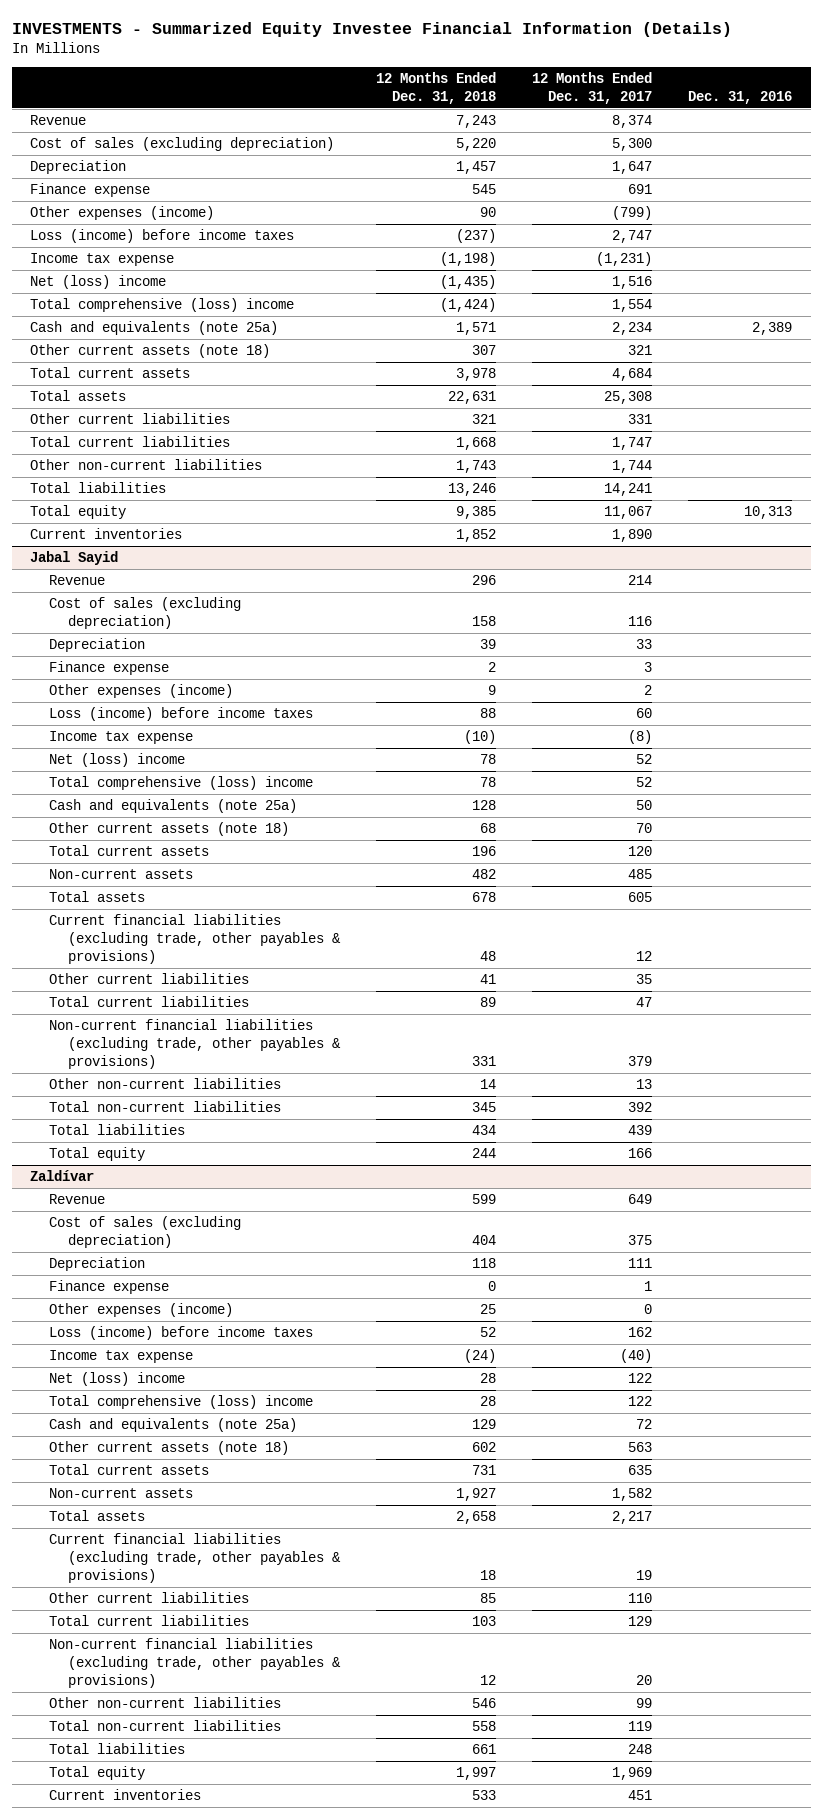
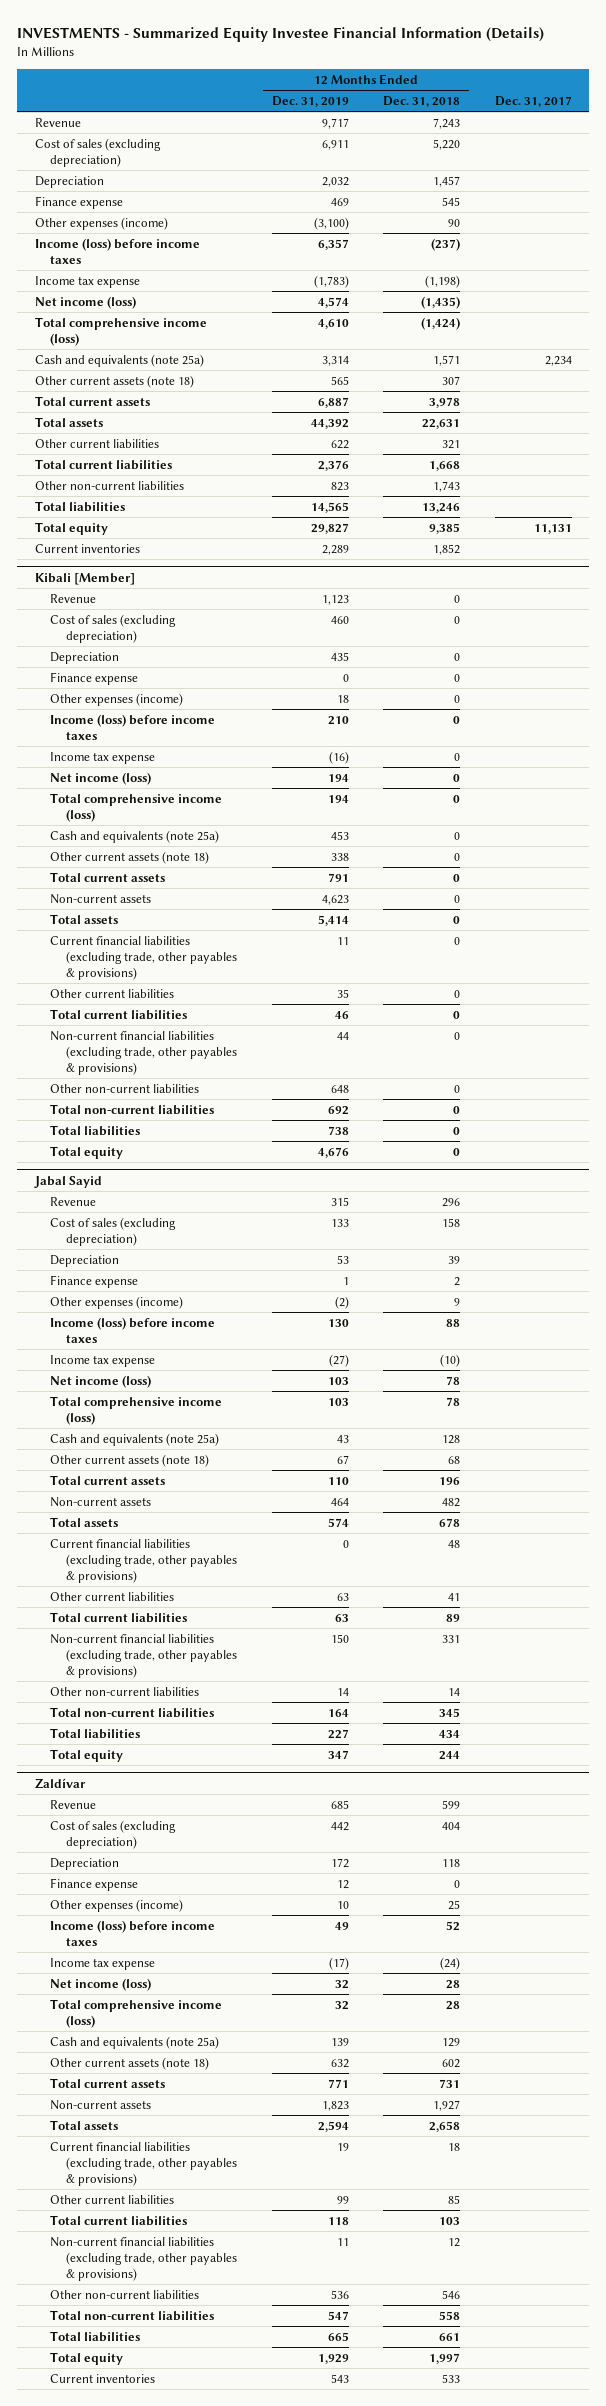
- | 12 Months Ended Dec. 31, 2018 | 12 Months Ended Dec. 31, 2017 | Dec. 31, 2016
+ | 12 Months Ended Dec. 31, 2019 | 12 Months Ended Dec. 31, 2018 | Dec. 31, 2017
- Loss (income) before income taxes | (237) | 2,747 |
+ Income (loss) before income taxes | 6,357 | (237) |
- Net (loss) income | (1,435) | 1,516 |
- Total comprehensive (loss) income | (1,424) | 1,554 |
+ Net income (loss) | 4,574 | (1,435) |
+ Total comprehensive income (loss) | 4,610 | (1,424) |
+ Kibali [Member]
+ Revenue | 1,123 | 0 |
+ Cost of sales (excluding depreciation) | 460 | 0 |
+ Depreciation | 435 | 0 |
+ Finance expense | 0 | 0 |
+ Other expenses (income) | 18 | 0 |
+ Income (loss) before income taxes | 210 | 0 |
+ Income tax expense | (16) | 0 |
+ Net income (loss) | 194 | 0 |
+ Total comprehensive income (loss) | 194 | 0 |
+ Cash and equivalents (note 25a) | 453 | 0 |
+ Other current assets (note 18) | 338 | 0 |
+ Total current assets | 791 | 0 |
+ Non-current assets | 4,623 | 0 |
+ Total assets | 5,414 | 0 |
+ Current financial liabilities (excluding trade, other payables & provisions) | 11 | 0 |
+ Other current liabilities | 35 | 0 |
+ Total current liabilities | 46 | 0 |
+ Non-current financial liabilities (excluding trade, other payables & provisions) | 44 | 0 |
+ Other non-current liabilities | 648 | 0 |
+ Total non-current liabilities | 692 | 0 |
+ Total liabilities | 738 | 0 |
+ Total equity | 4,676 | 0 |
@ Jabal Sayid
- Loss (income) before income taxes | 88 | 60 |
+ Income (loss) before income taxes | 130 | 88 |
- Net (loss) income | 78 | 52 |
- Total comprehensive (loss) income | 78 | 52 |
+ Net income (loss) | 103 | 78 |
+ Total comprehensive income (loss) | 103 | 78 |
@ Zaldívar
- Loss (income) before income taxes | 52 | 162 |
+ Income (loss) before income taxes | 49 | 52 |
- Net (loss) income | 28 | 122 |
- Total comprehensive (loss) income | 28 | 122 |
+ Net income (loss) | 32 | 28 |
+ Total comprehensive income (loss) | 32 | 28 |

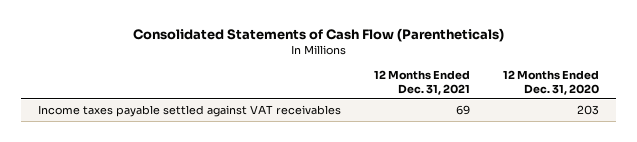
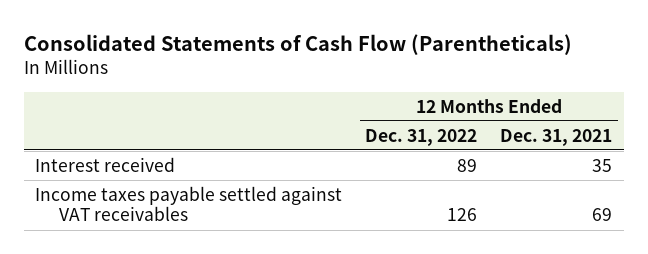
- | 12 Months Ended Dec. 31, 2021 | 12 Months Ended Dec. 31, 2020
+ | 12 Months Ended Dec. 31, 2022 | 12 Months Ended Dec. 31, 2021
+ Interest received | 89 | 35

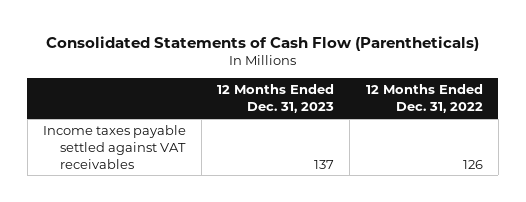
- | 12 Months Ended Dec. 31, 2022 | 12 Months Ended Dec. 31, 2021
+ | 12 Months Ended Dec. 31, 2023 | 12 Months Ended Dec. 31, 2022
- Interest received | 89 | 35

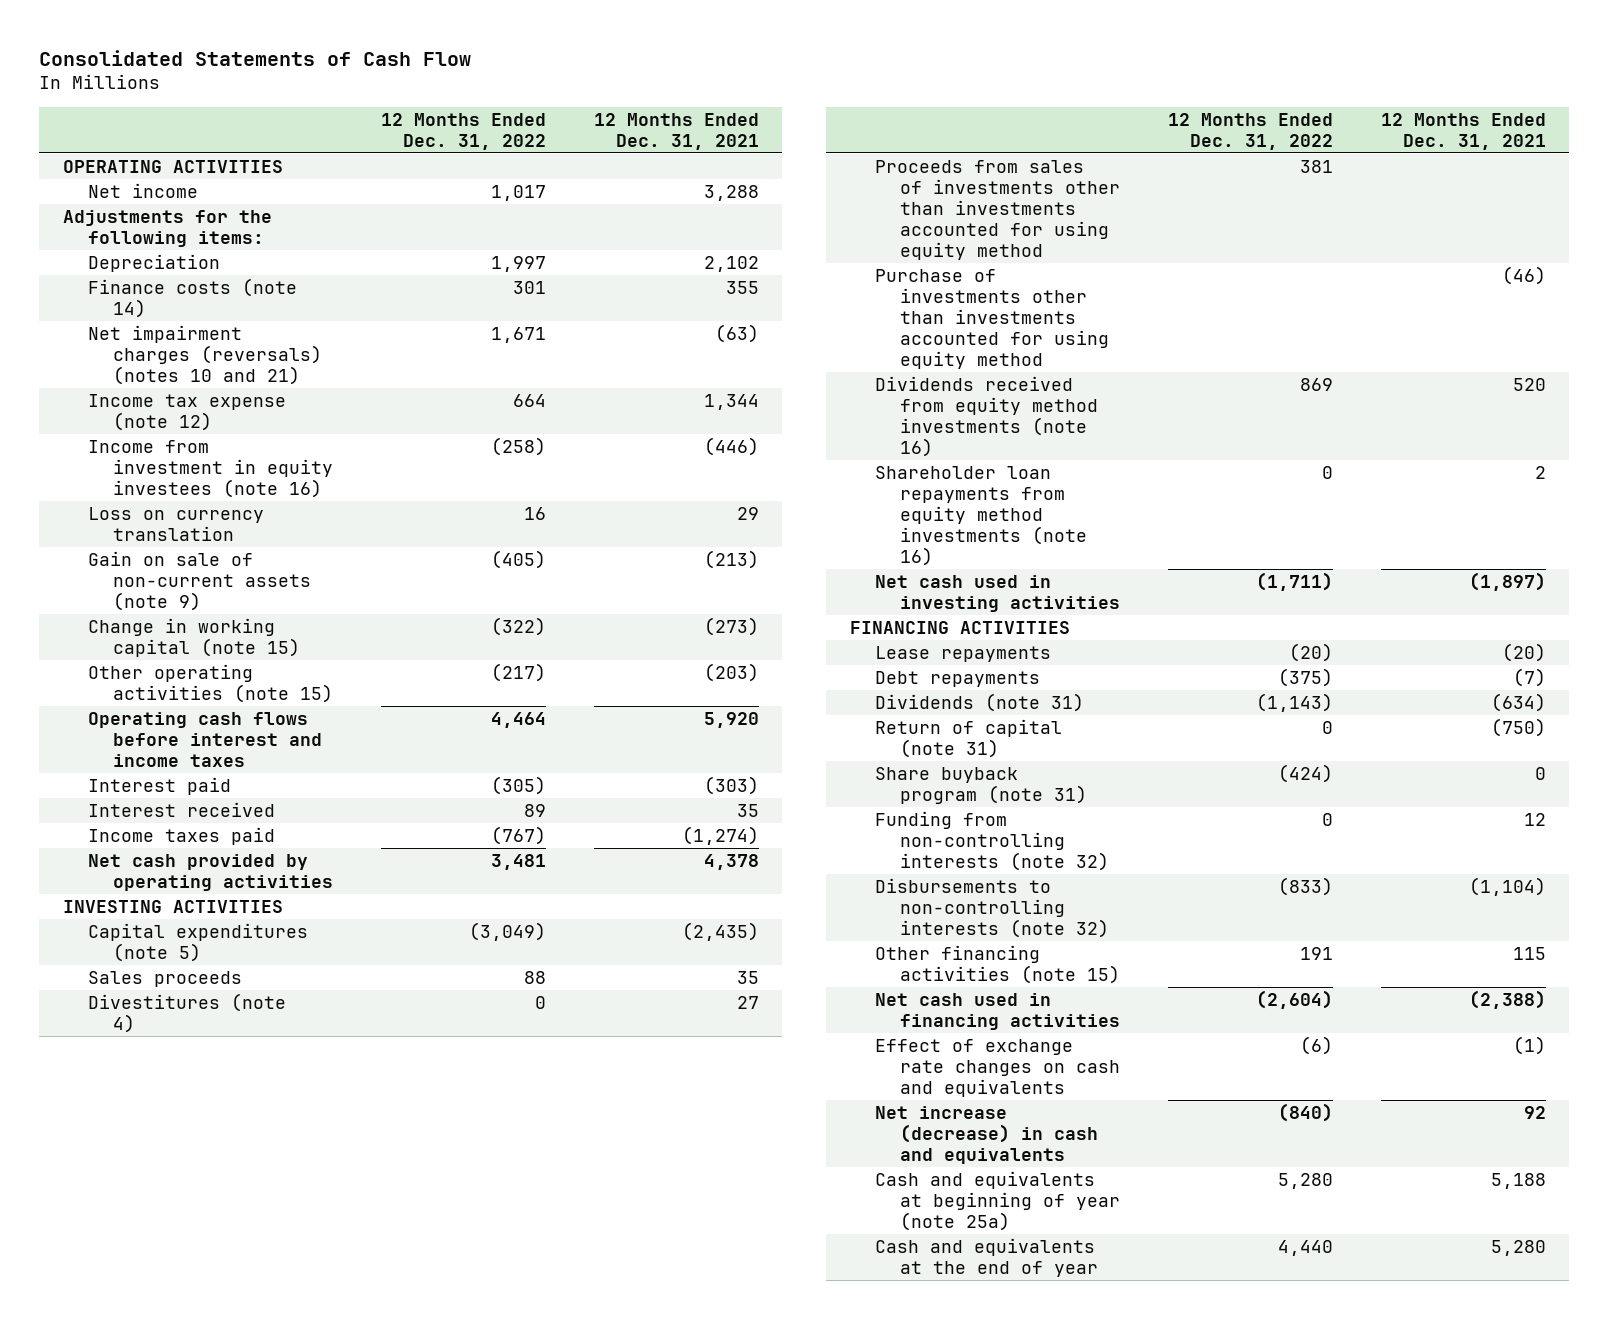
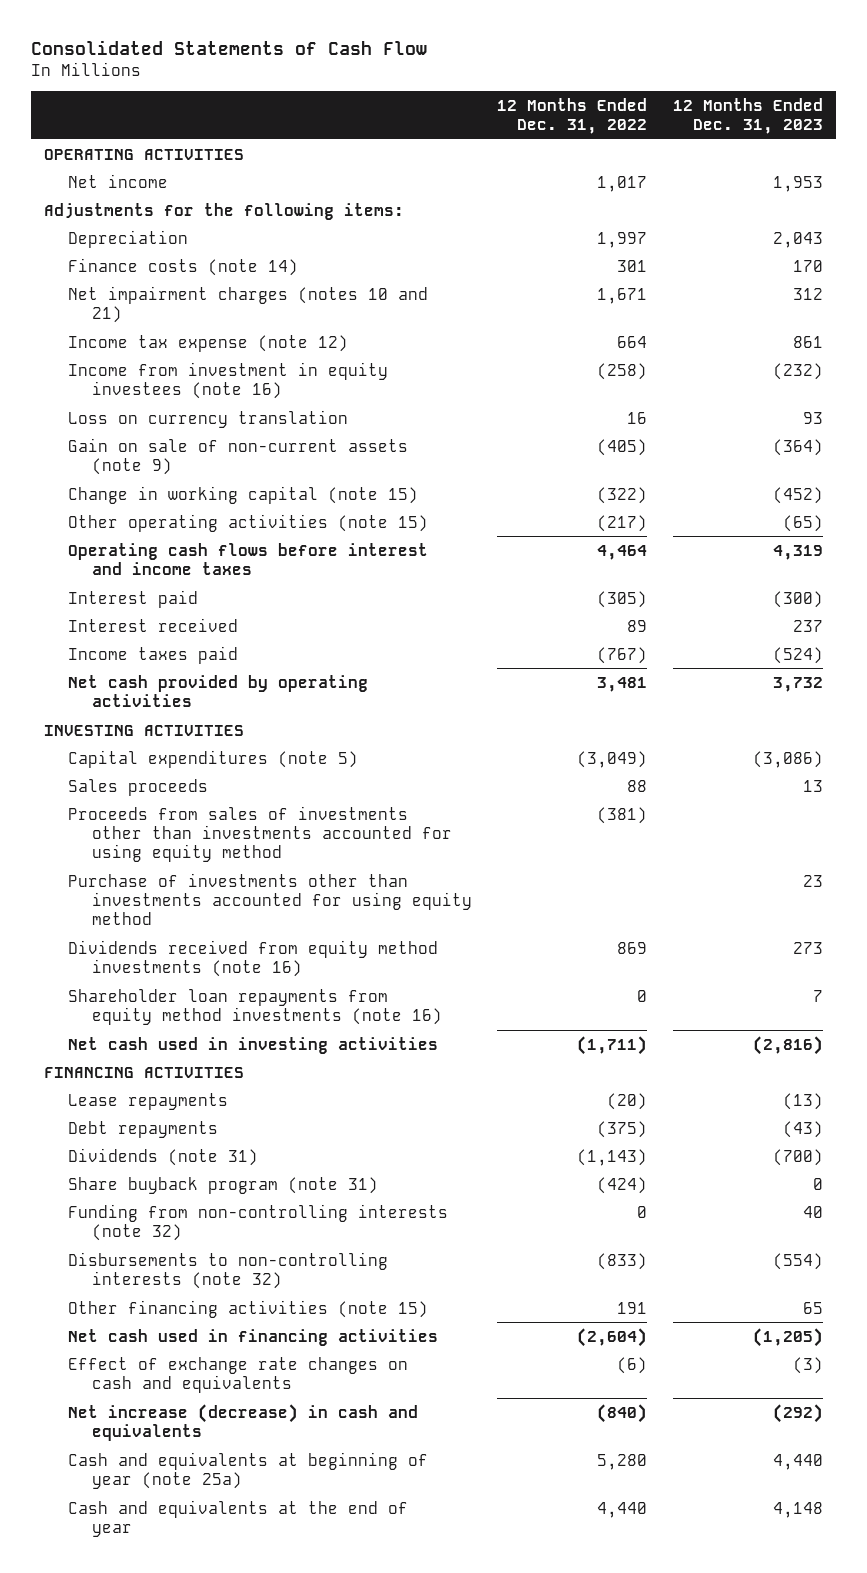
- | 12 Months Ended Dec. 31, 2022 | 12 Months Ended Dec. 31, 2021
+ | 12 Months Ended Dec. 31, 2022 | 12 Months Ended Dec. 31, 2023
- Net impairment charges (reversals) (notes 10 and 21) | 1,671 | (63)
+ Net impairment charges (notes 10 and 21) | 1,671 | 312
- Divestitures (note 4) | 0 | 27
- Proceeds from sales of investments other than investments accounted for using equity method | 381 |
+ Proceeds from sales of investments other than investments accounted for using equity method | (381) |
- Return of capital (note 31) | 0 | (750)

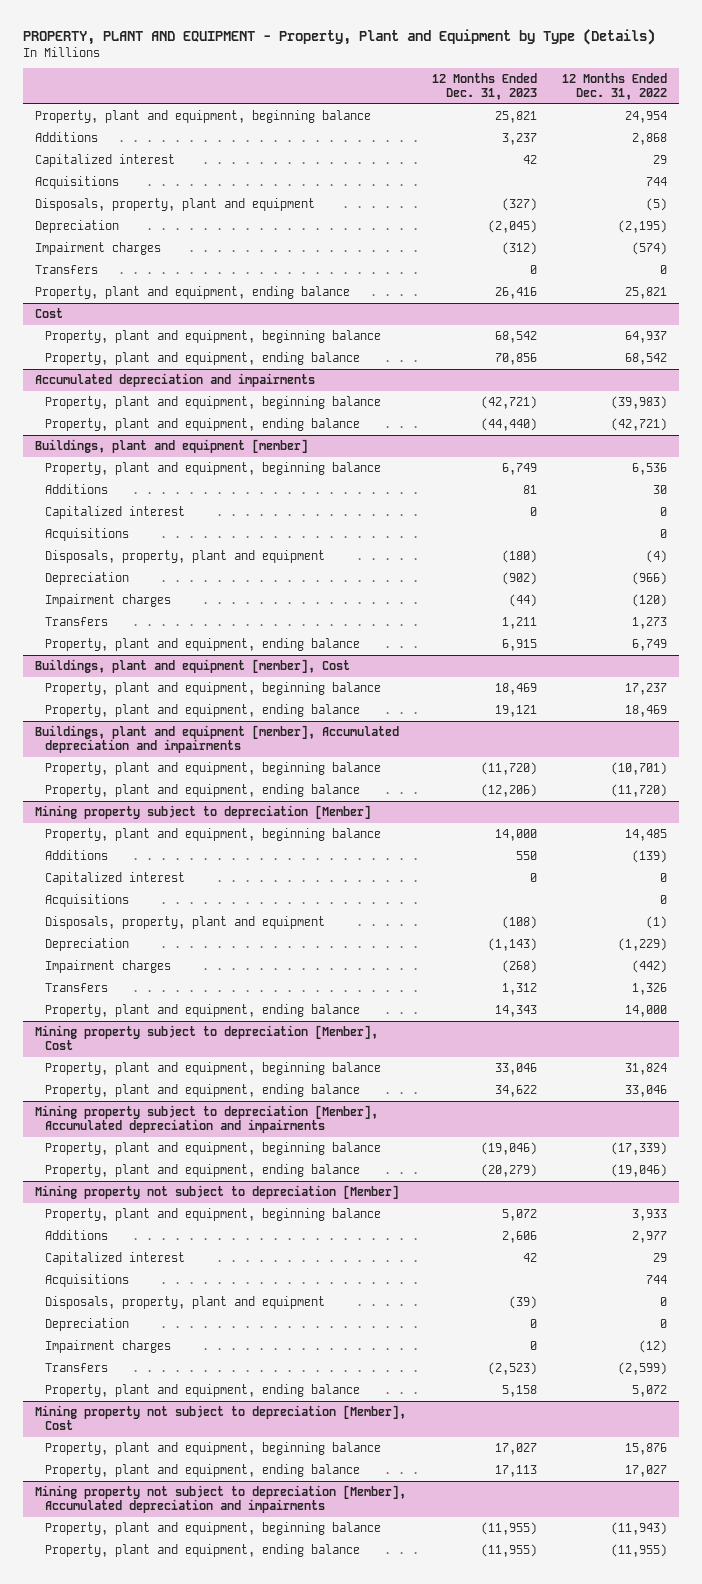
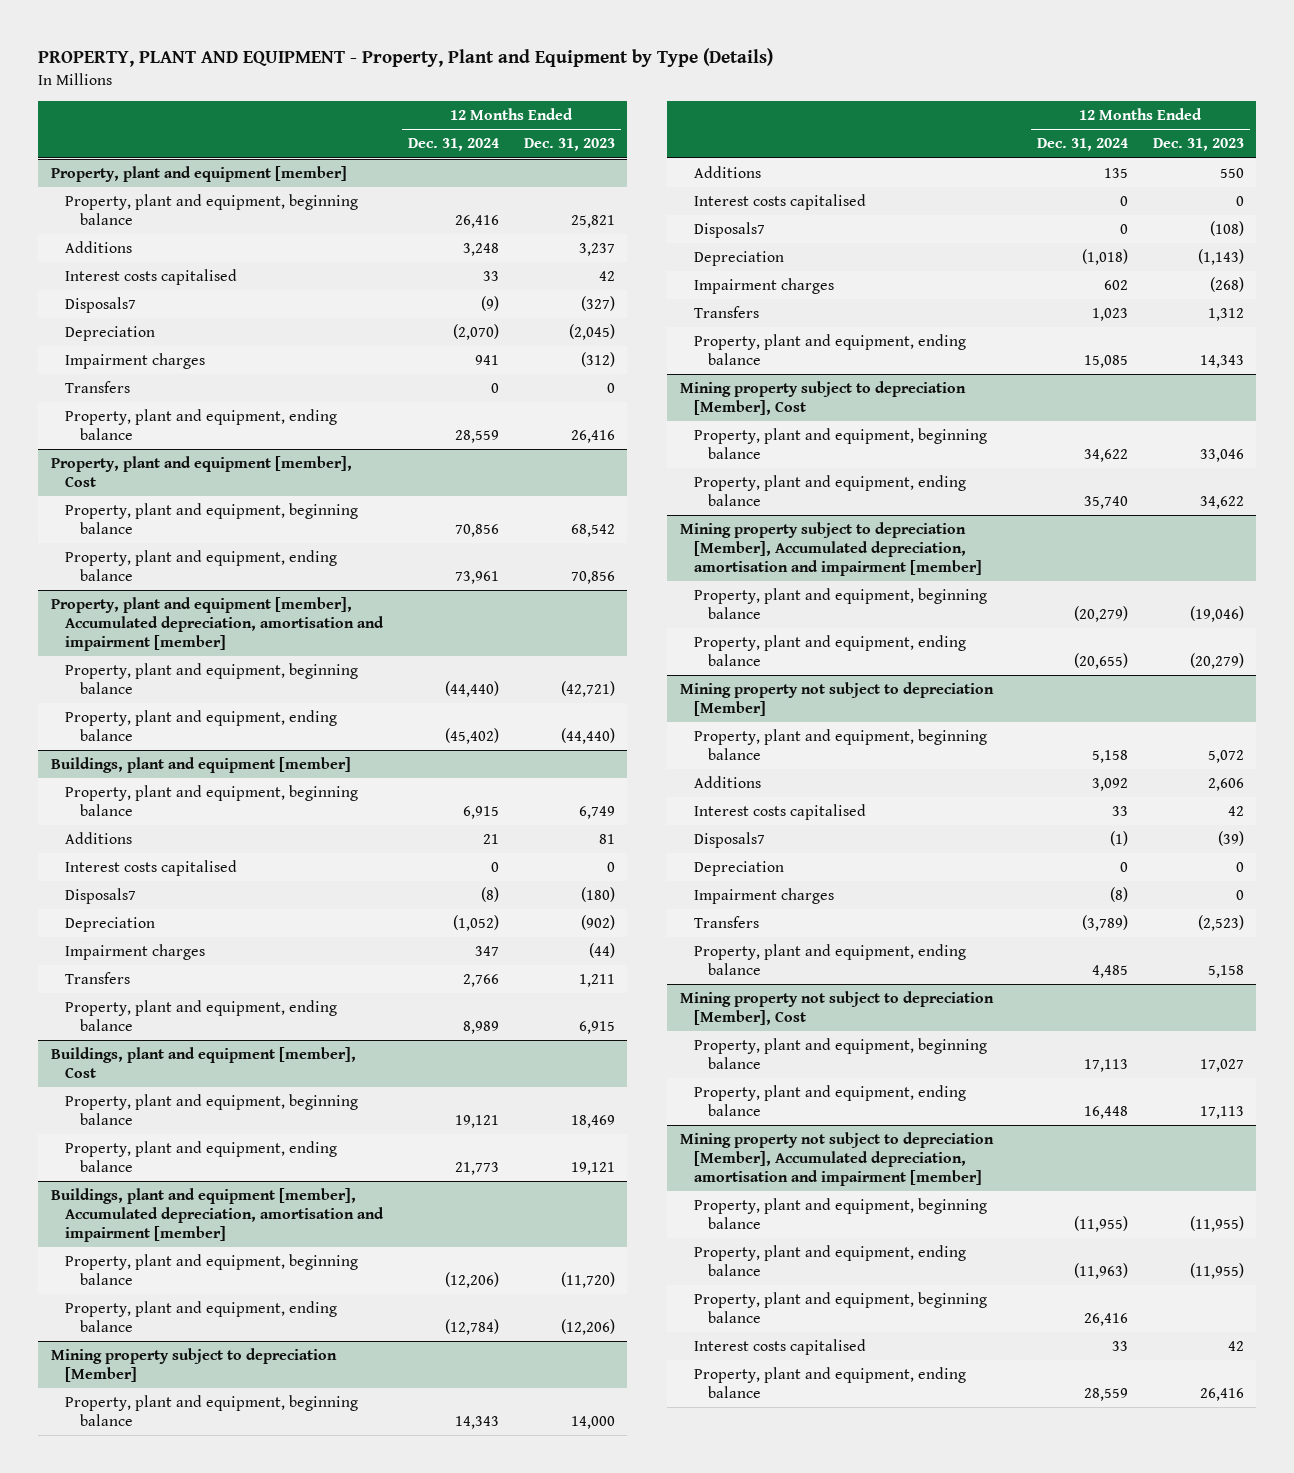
- | 12 Months Ended Dec. 31, 2023 | 12 Months Ended Dec. 31, 2022
+ | 12 Months Ended Dec. 31, 2024 | 12 Months Ended Dec. 31, 2023
+ Property, plant and equipment [member]
- Capitalized interest | 42 | 29
- Acquisitions | | 744
- Disposals, property, plant and equipment | (327) | (5)
+ Interest costs capitalised | 33 | 42
+ Disposals7 | (9) | (327)
- Cost
+ Property, plant and equipment [member], Cost
- Accumulated depreciation and impairments
+ Property, plant and equipment [member], Accumulated depreciation, amortisation and impairment [member]
@ Buildings, plant and equipment [member]
- Capitalized interest | 0 | 0
- Acquisitions | | 0
- Disposals, property, plant and equipment | (180) | (4)
+ Interest costs capitalised | 0 | 0
+ Disposals7 | (8) | (180)
- Buildings, plant and equipment [member], Accumulated depreciation and impairments
+ Buildings, plant and equipment [member], Accumulated depreciation, amortisation and impairment [member]
@ Mining property subject to depreciation [Member]
- Capitalized interest | 0 | 0
- Acquisitions | | 0
- Disposals, property, plant and equipment | (108) | (1)
+ Interest costs capitalised | 0 | 0
+ Disposals7 | 0 | (108)
- Mining property subject to depreciation [Member], Accumulated depreciation and impairments
+ Mining property subject to depreciation [Member], Accumulated depreciation, amortisation and impairment [member]
@ Mining property not subject to depreciation [Member]
- Capitalized interest | 42 | 29
- Acquisitions | | 744
- Disposals, property, plant and equipment | (39) | 0
+ Interest costs capitalised | 33 | 42
+ Disposals7 | (1) | (39)
- Mining property not subject to depreciation [Member], Accumulated depreciation and impairments
+ Mining property not subject to depreciation [Member], Accumulated depreciation, amortisation and impairment [member]
+ Property, plant and equipment, beginning balance | 26,416 |
+ Interest costs capitalised | 33 | 42
+ Property, plant and equipment, ending balance | 28,559 | 26,416

